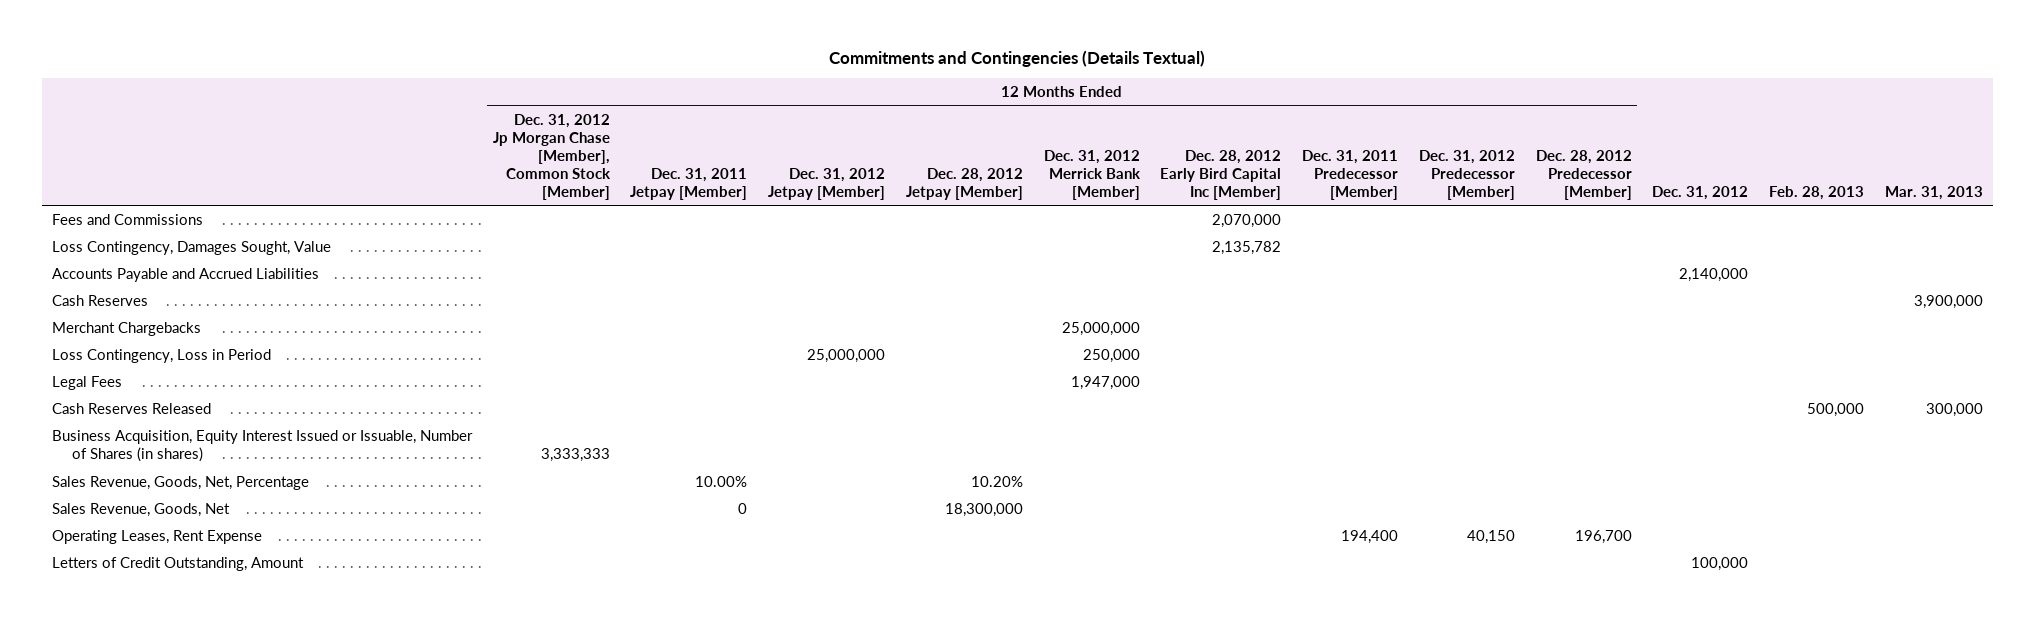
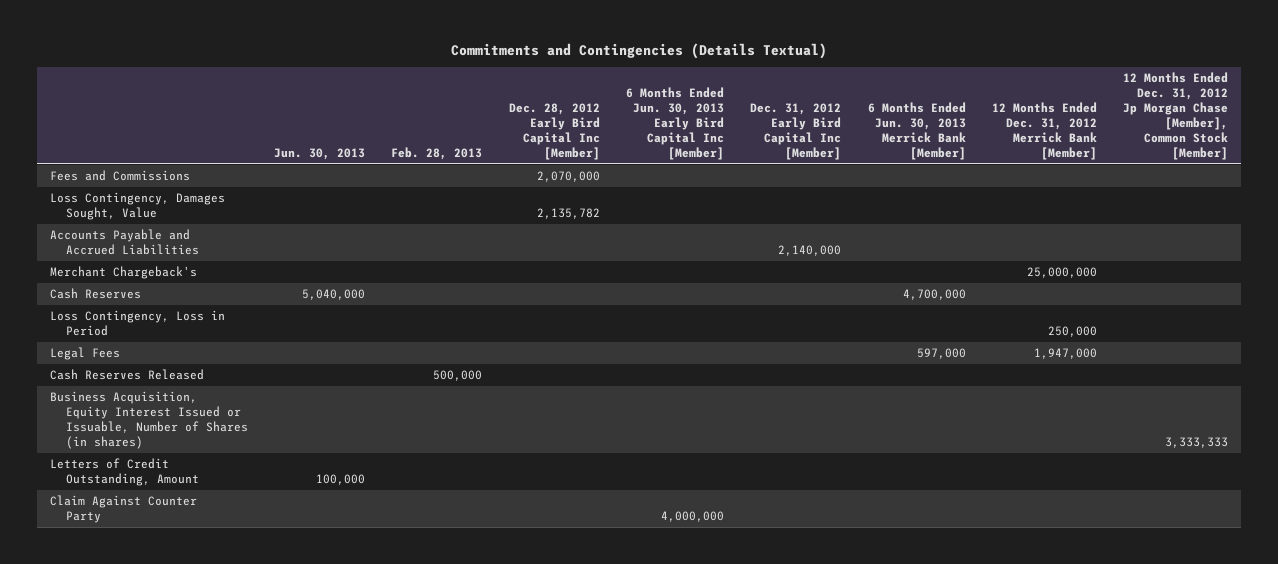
- | 12 Months Ended Dec. 31, 2012 Jp Morgan Chase [Member], Common Stock [Member] | 12 Months Ended Dec. 31, 2011 Jetpay [Member] | 12 Months Ended Dec. 31, 2012 Jetpay [Member] | 12 Months Ended Dec. 28, 2012 Jetpay [Member] | 12 Months Ended Dec. 31, 2012 Merrick Bank [Member] | 12 Months Ended Dec. 28, 2012 Early Bird Capital Inc [Member] | 12 Months Ended Dec. 31, 2011 Predecessor [Member] | 12 Months Ended Dec. 31, 2012 Predecessor [Member] | 12 Months Ended Dec. 28, 2012 Predecessor [Member] | Dec. 31, 2012 | Feb. 28, 2013 | Mar. 31, 2013
+ | Jun. 30, 2013 | Feb. 28, 2013 | Dec. 28, 2012 Early Bird Capital Inc [Member] | 6 Months Ended Jun. 30, 2013 Early Bird Capital Inc [Member] | Dec. 31, 2012 Early Bird Capital Inc [Member] | 6 Months Ended Jun. 30, 2013 Merrick Bank [Member] | 12 Months Ended Dec. 31, 2012 Merrick Bank [Member] | 12 Months Ended Dec. 31, 2012 Jp Morgan Chase [Member], Common Stock [Member]
+ Merchant Chargeback's | | | | | | | 25,000,000 |
- Merchant Chargebacks | | | | | 25,000,000 | | | | | | |
- Sales Revenue, Goods, Net, Percentage | | 10.00% | | 10.20% | | | | | | | |
- Sales Revenue, Goods, Net | | 0 | | 18,300,000 | | | | | | | |
- Operating Leases, Rent Expense | | | | | | | 194,400 | 40,150 | 196,700 | | |
+ Claim Against Counter Party | | | | 4,000,000 | | | |

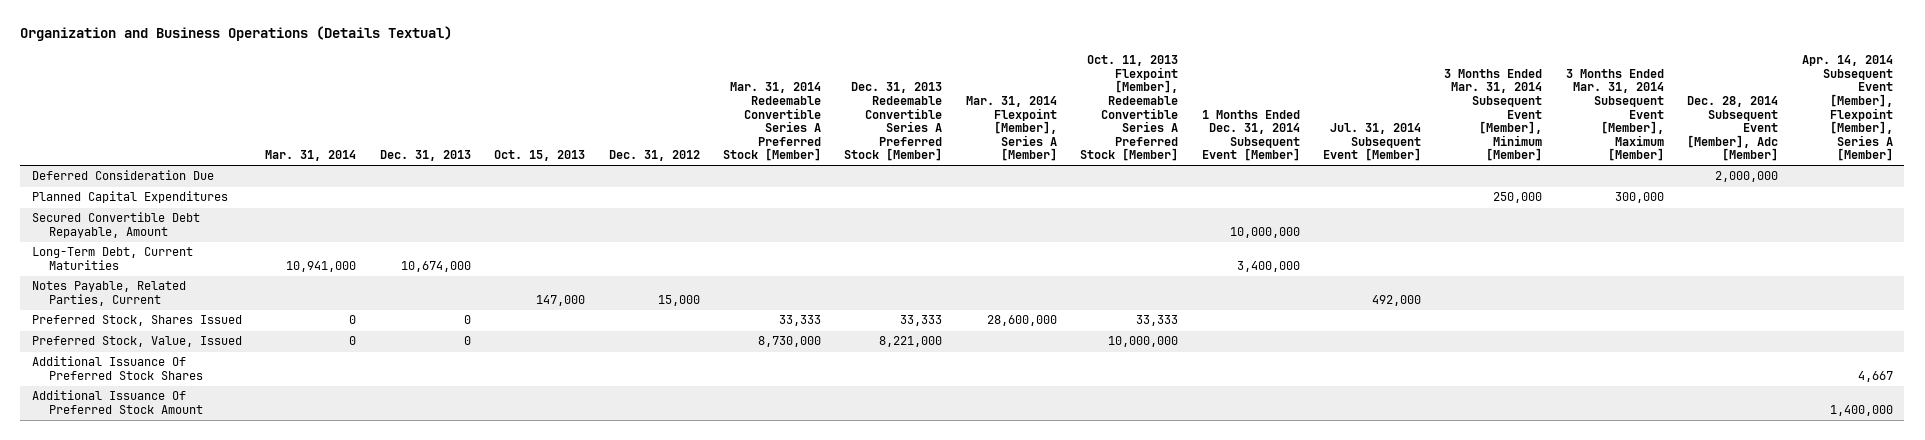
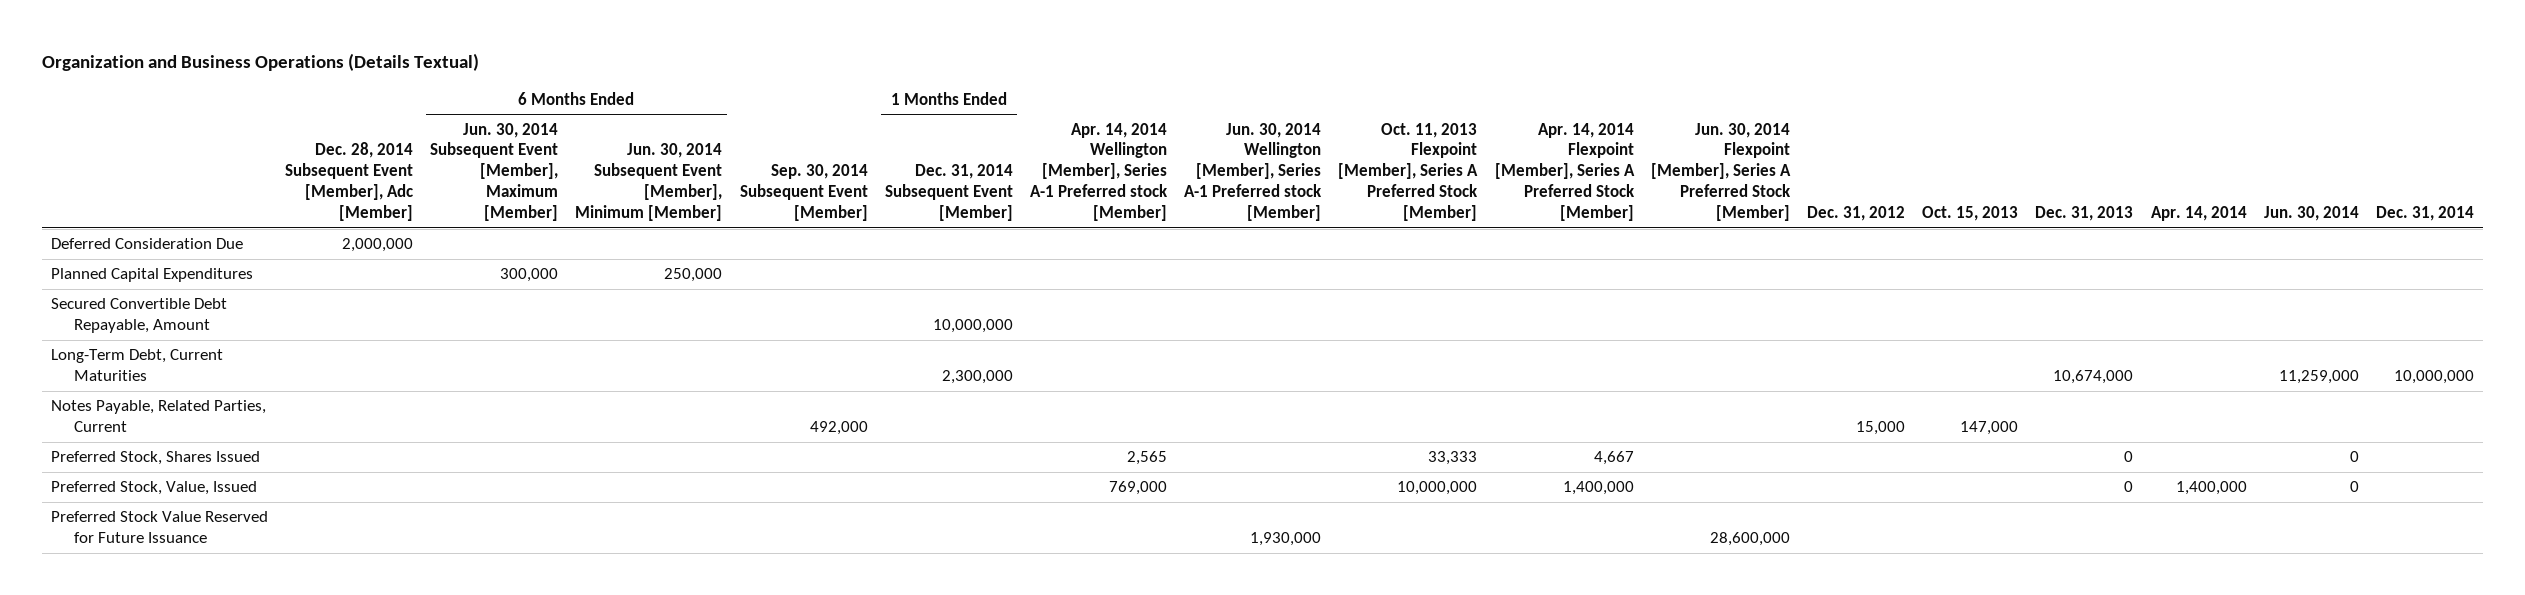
- | Mar. 31, 2014 | Dec. 31, 2013 | Oct. 15, 2013 | Dec. 31, 2012 | Mar. 31, 2014 Redeemable Convertible Series A Preferred Stock [Member] | Dec. 31, 2013 Redeemable Convertible Series A Preferred Stock [Member] | Mar. 31, 2014 Flexpoint [Member], Series A [Member] | Oct. 11, 2013 Flexpoint [Member], Redeemable Convertible Series A Preferred Stock [Member] | 1 Months Ended Dec. 31, 2014 Subsequent Event [Member] | Jul. 31, 2014 Subsequent Event [Member] | 3 Months Ended Mar. 31, 2014 Subsequent Event [Member], Minimum [Member] | 3 Months Ended Mar. 31, 2014 Subsequent Event [Member], Maximum [Member] | Dec. 28, 2014 Subsequent Event [Member], Adc [Member] | Apr. 14, 2014 Subsequent Event [Member], Flexpoint [Member], Series A [Member]
+ | Dec. 28, 2014 Subsequent Event [Member], Adc [Member] | 6 Months Ended Jun. 30, 2014 Subsequent Event [Member], Maximum [Member] | 6 Months Ended Jun. 30, 2014 Subsequent Event [Member], Minimum [Member] | Sep. 30, 2014 Subsequent Event [Member] | 1 Months Ended Dec. 31, 2014 Subsequent Event [Member] | Apr. 14, 2014 Wellington [Member], Series A-1 Preferred stock [Member] | Jun. 30, 2014 Wellington [Member], Series A-1 Preferred stock [Member] | Oct. 11, 2013 Flexpoint [Member], Series A Preferred Stock [Member] | Apr. 14, 2014 Flexpoint [Member], Series A Preferred Stock [Member] | Jun. 30, 2014 Flexpoint [Member], Series A Preferred Stock [Member] | Dec. 31, 2012 | Oct. 15, 2013 | Dec. 31, 2013 | Apr. 14, 2014 | Jun. 30, 2014 | Dec. 31, 2014
- Long-Term Debt, Current Maturities | 10,941,000 | 10,674,000 | | | | | | | 3,400,000 | | | | |
+ Long-Term Debt, Current Maturities | | | | | 2,300,000 | | | | | | | | 10,674,000 | | 11,259,000 | 10,000,000
- Additional Issuance Of Preferred Stock Shares | | | | | | | | | | | | | | 4,667
- Additional Issuance Of Preferred Stock Amount | | | | | | | | | | | | | | 1,400,000
+ Preferred Stock Value Reserved for Future Issuance | | | | | | | 1,930,000 | | | 28,600,000 | | | | | |

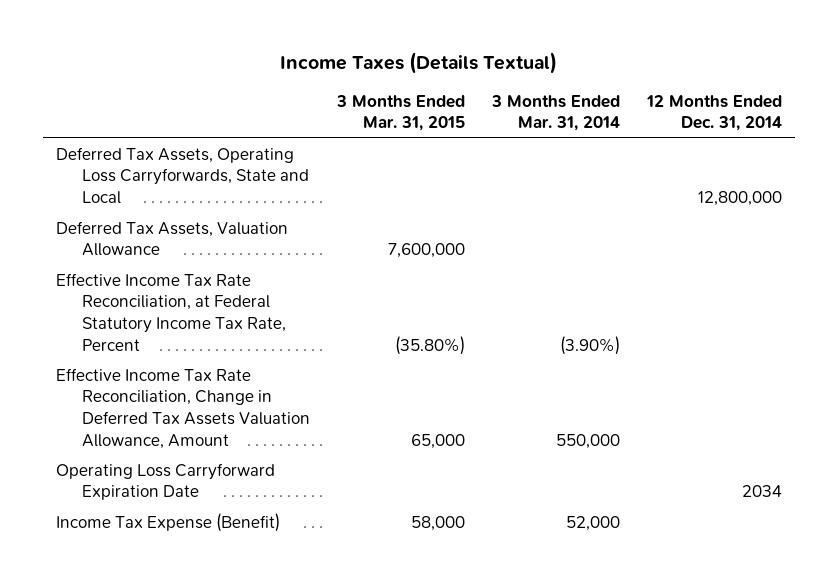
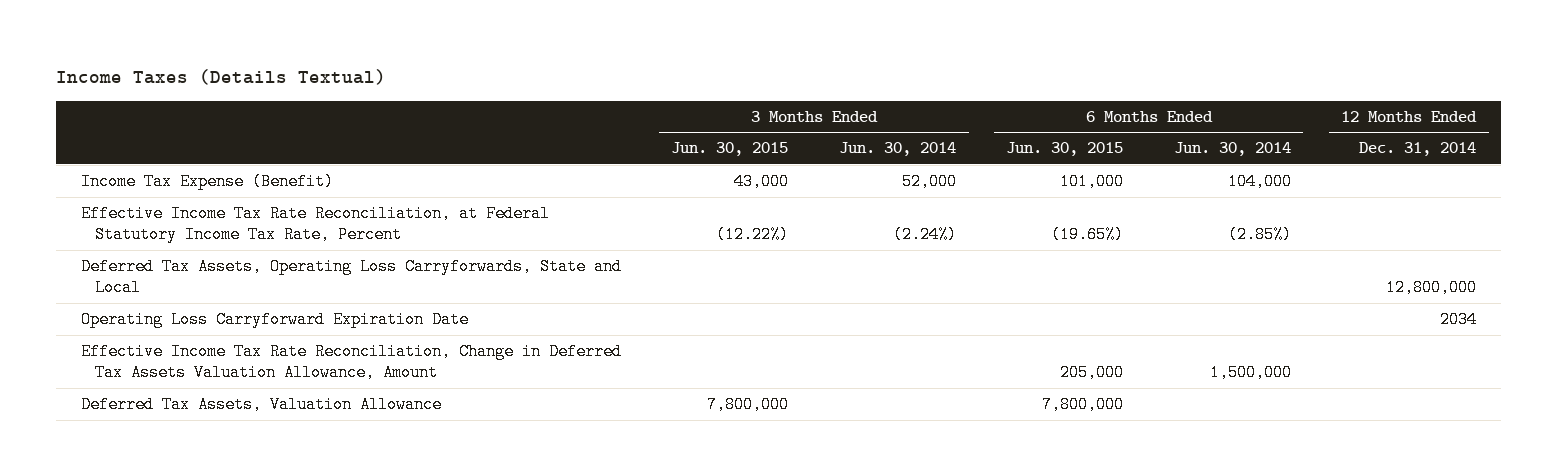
- | 3 Months Ended Mar. 31, 2015 | 3 Months Ended Mar. 31, 2014 | 12 Months Ended Dec. 31, 2014
+ | 3 Months Ended Jun. 30, 2015 | 3 Months Ended Jun. 30, 2014 | 6 Months Ended Jun. 30, 2015 | 6 Months Ended Jun. 30, 2014 | 12 Months Ended Dec. 31, 2014
moved up: Income Tax Expense (Benefit) | 43,000 | 52,000 | 101,000 | 104,000 |
moved down: Deferred Tax Assets, Operating Loss Carryforwards, State and Local | | | | | 12,800,000
moved down: Effective Income Tax Rate Reconciliation, Change in Deferred Tax Assets Valuation Allowance, Amount | | | 205,000 | 1,500,000 |
moved down: Deferred Tax Assets, Valuation Allowance | 7,800,000 | | 7,800,000 | |

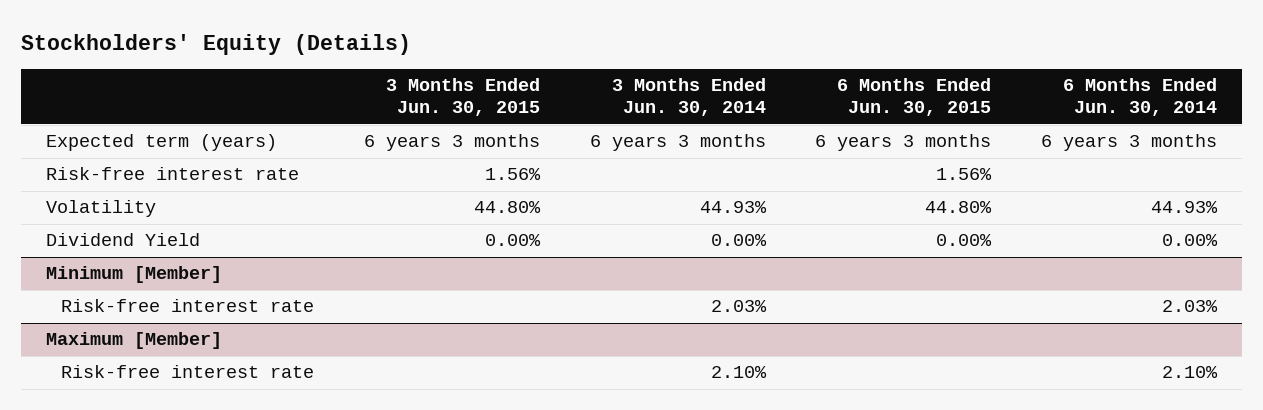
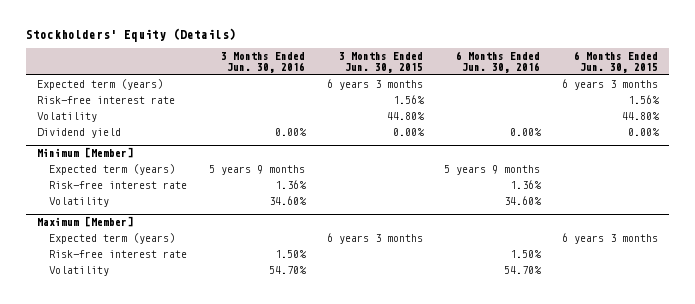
- | 3 Months Ended Jun. 30, 2015 | 3 Months Ended Jun. 30, 2014 | 6 Months Ended Jun. 30, 2015 | 6 Months Ended Jun. 30, 2014
+ | 3 Months Ended Jun. 30, 2016 | 3 Months Ended Jun. 30, 2015 | 6 Months Ended Jun. 30, 2016 | 6 Months Ended Jun. 30, 2015
- Dividend Yield | 0.00% | 0.00% | 0.00% | 0.00%
+ Dividend yield | 0.00% | 0.00% | 0.00% | 0.00%
@ Minimum [Member]
+ Expected term (years) | 5 years 9 months | | 5 years 9 months |
+ Volatility | 34.60% | | 34.60% |
@ Maximum [Member]
+ Expected term (years) | | 6 years 3 months | | 6 years 3 months
+ Volatility | 54.70% | | 54.70% |

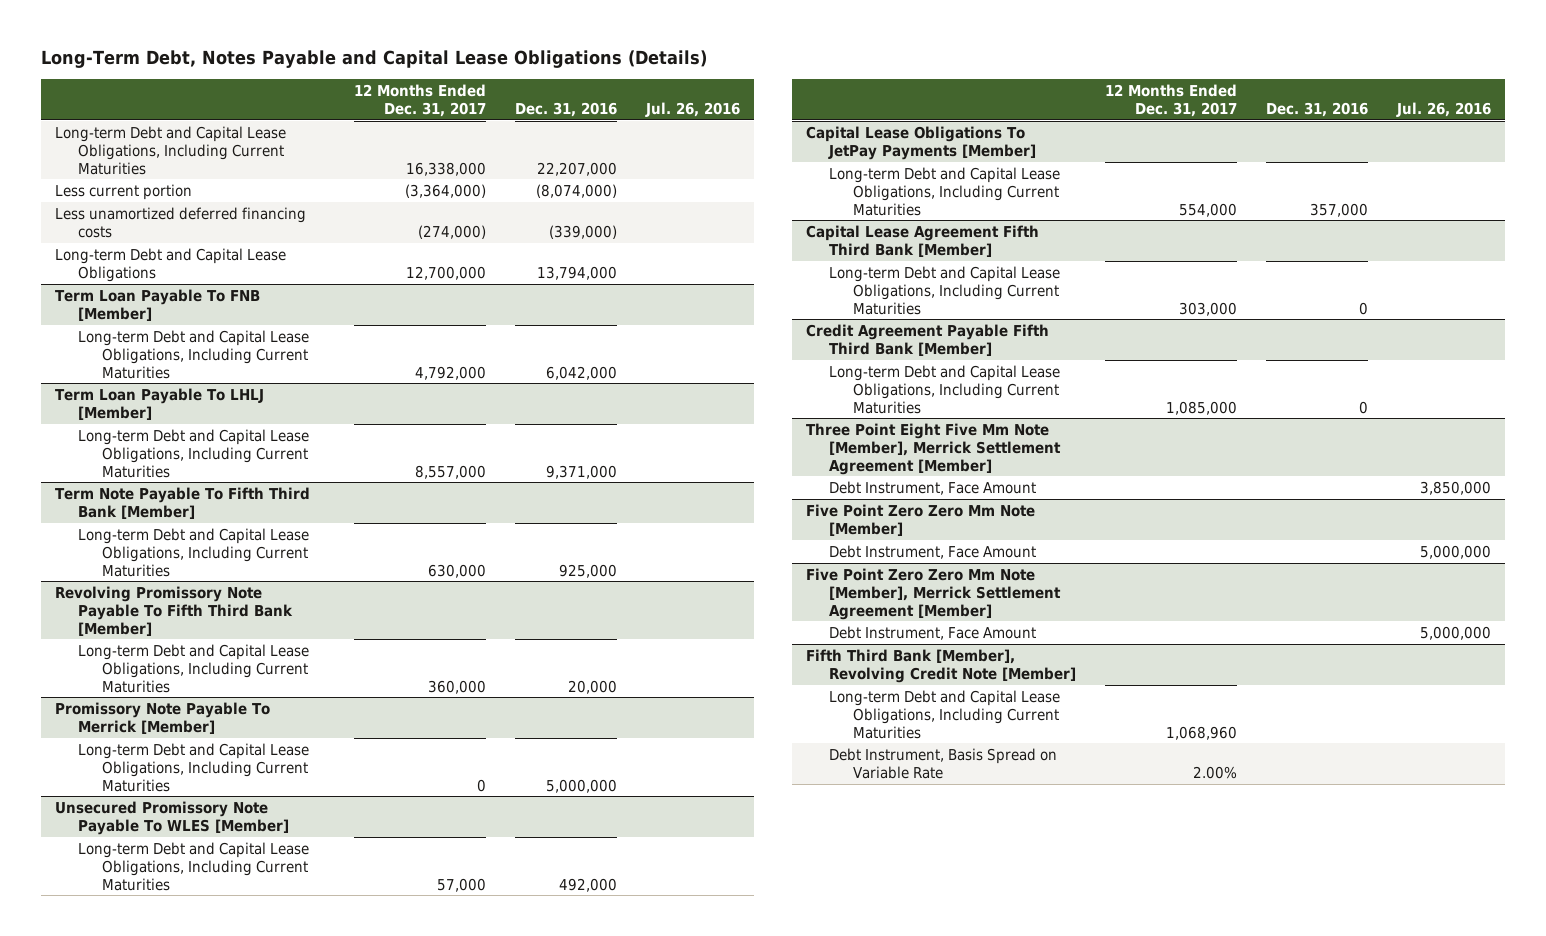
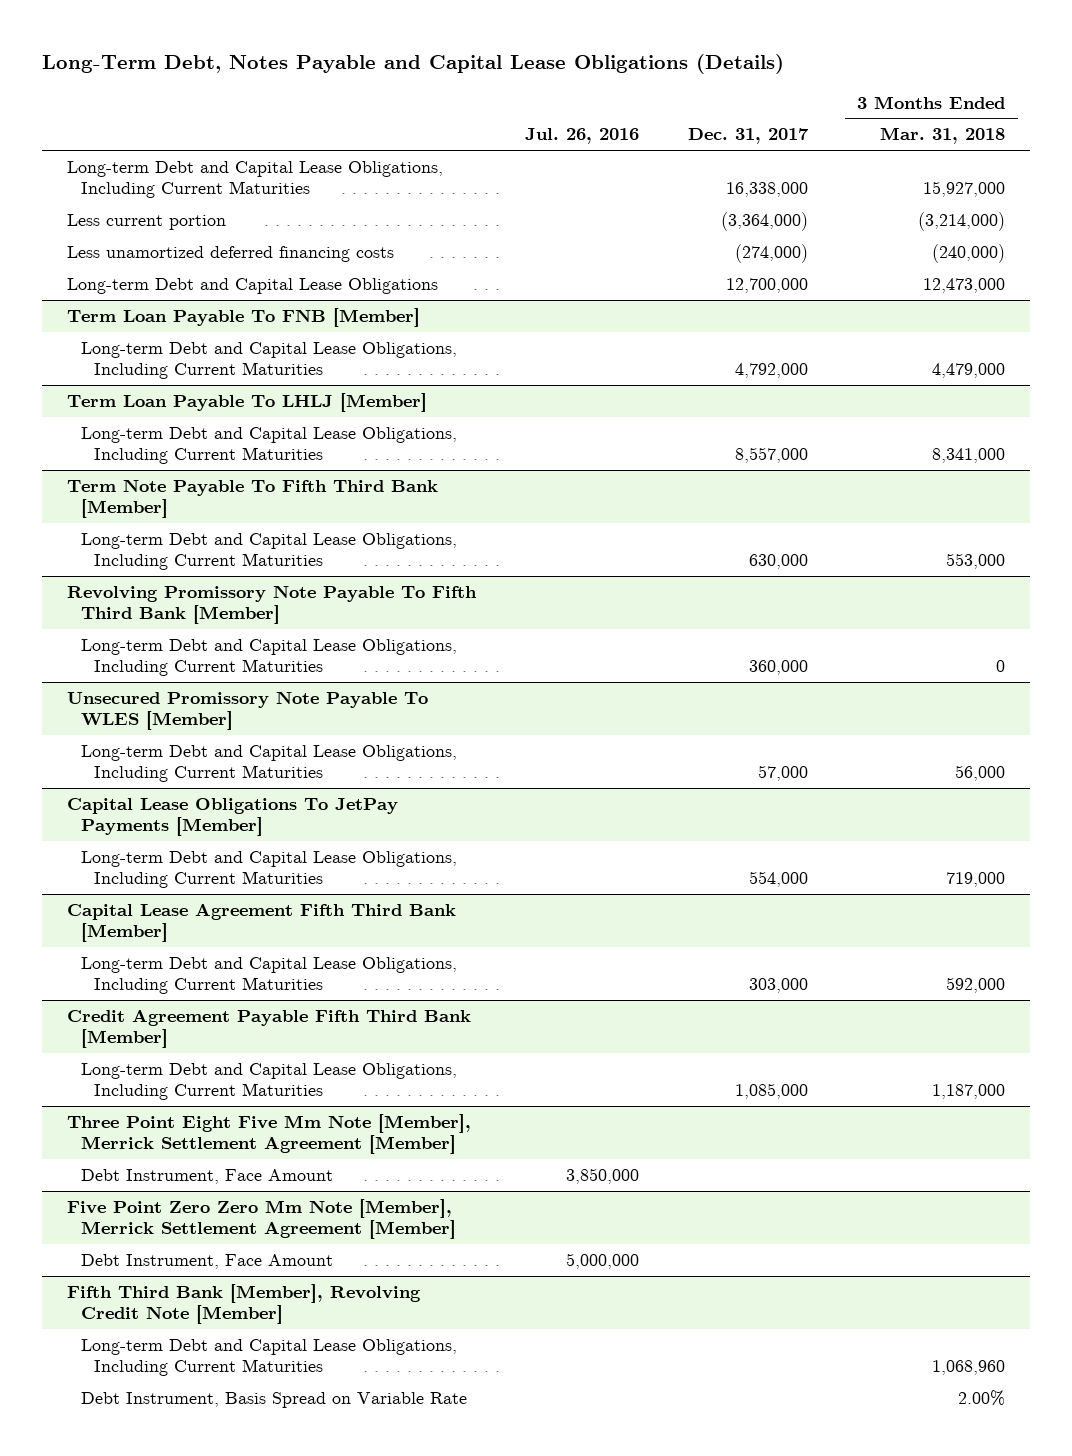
- | 12 Months Ended Dec. 31, 2017 | Dec. 31, 2016 | Jul. 26, 2016
+ | Jul. 26, 2016 | Dec. 31, 2017 | 3 Months Ended Mar. 31, 2018
- Promissory Note Payable To Merrick [Member]
- Long-term Debt and Capital Lease Obligations, Including Current Maturities | 0 | 5,000,000 |
- Five Point Zero Zero Mm Note [Member]
- Debt Instrument, Face Amount | | | 5,000,000

